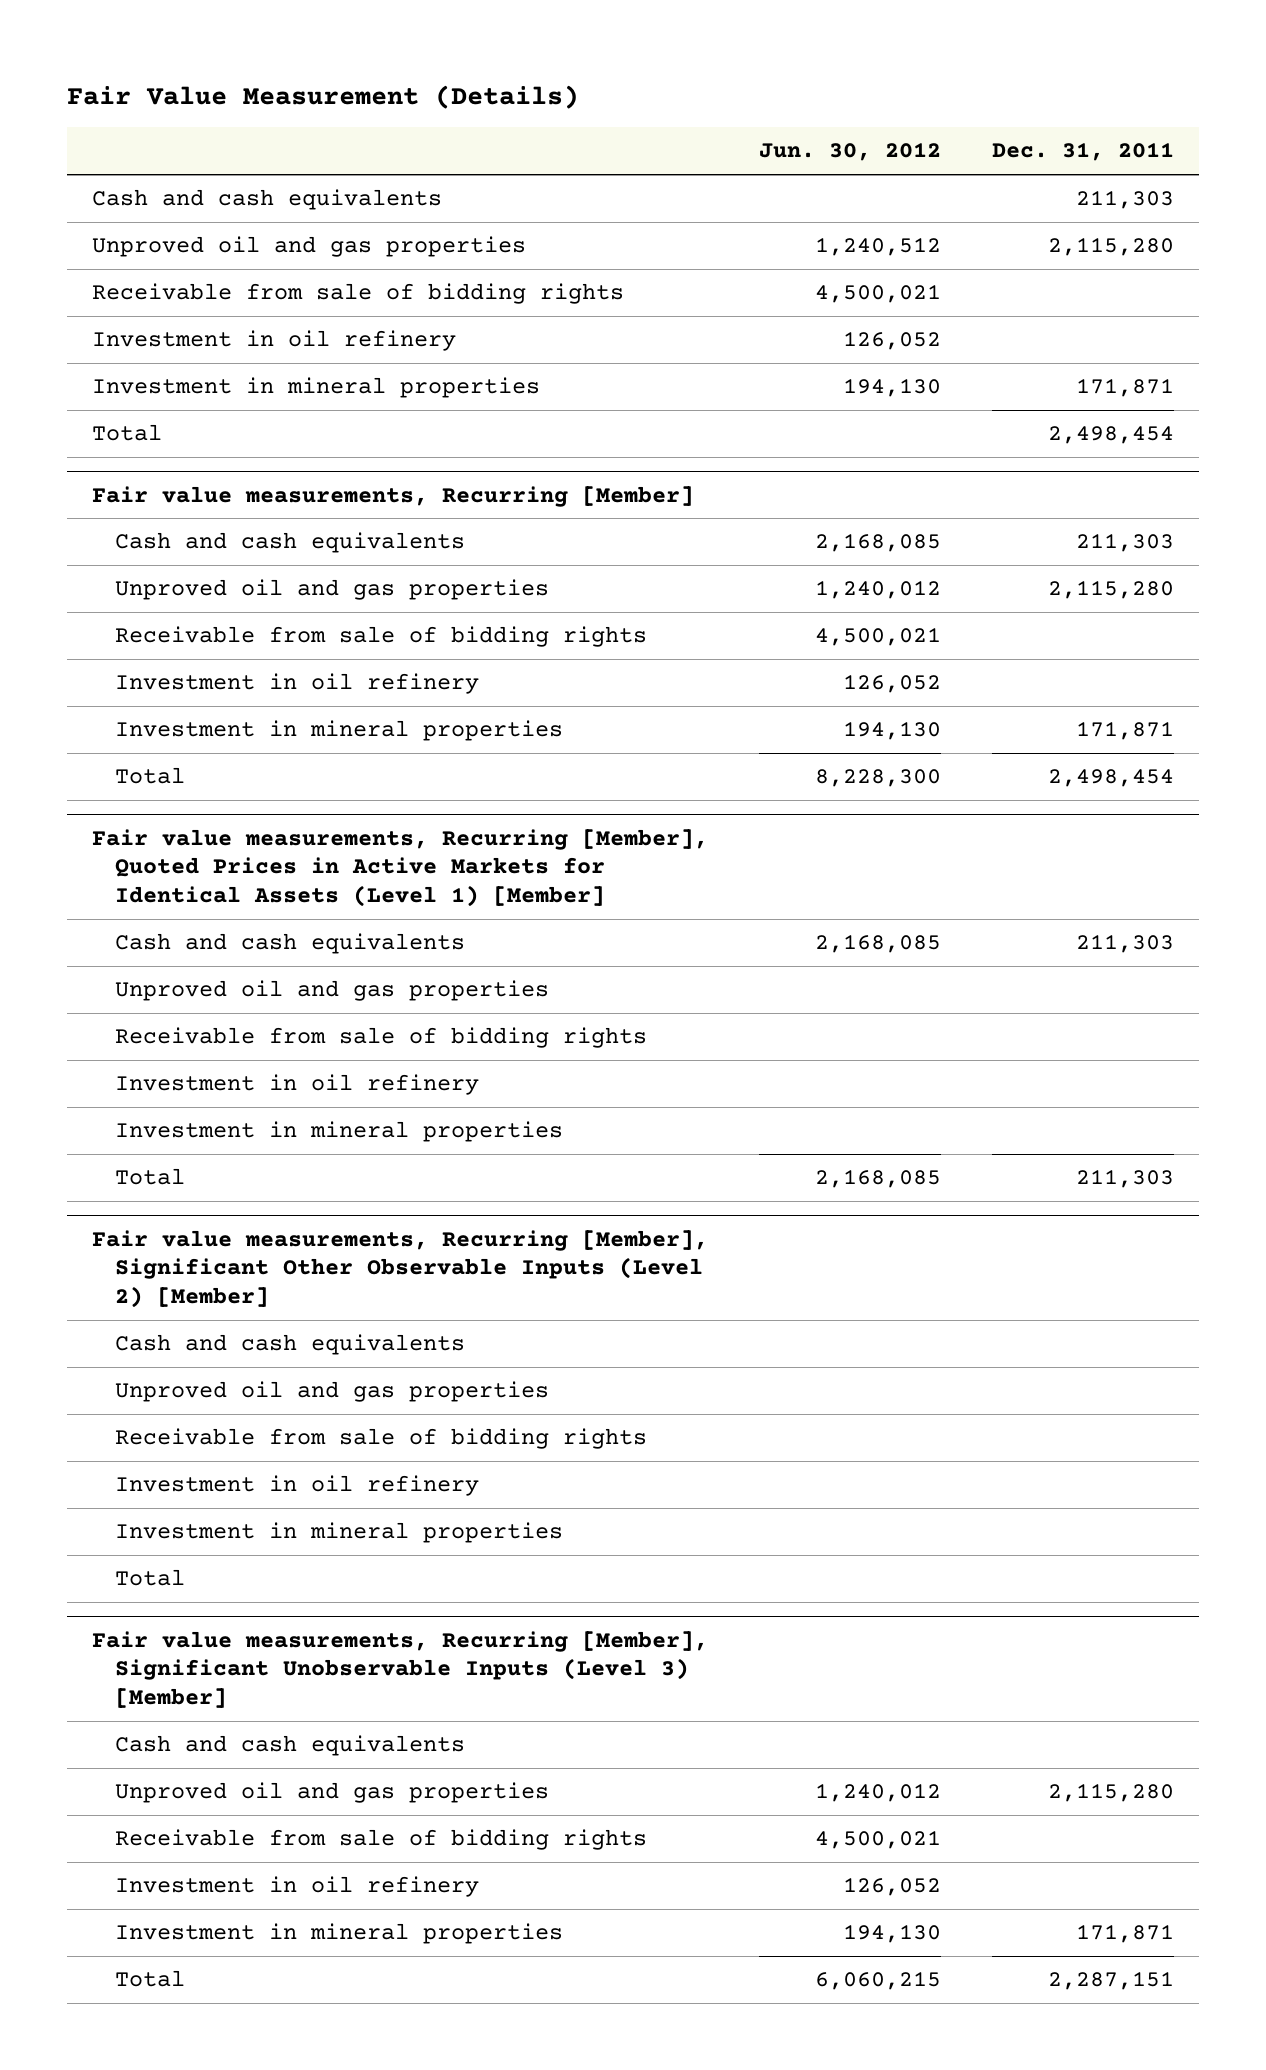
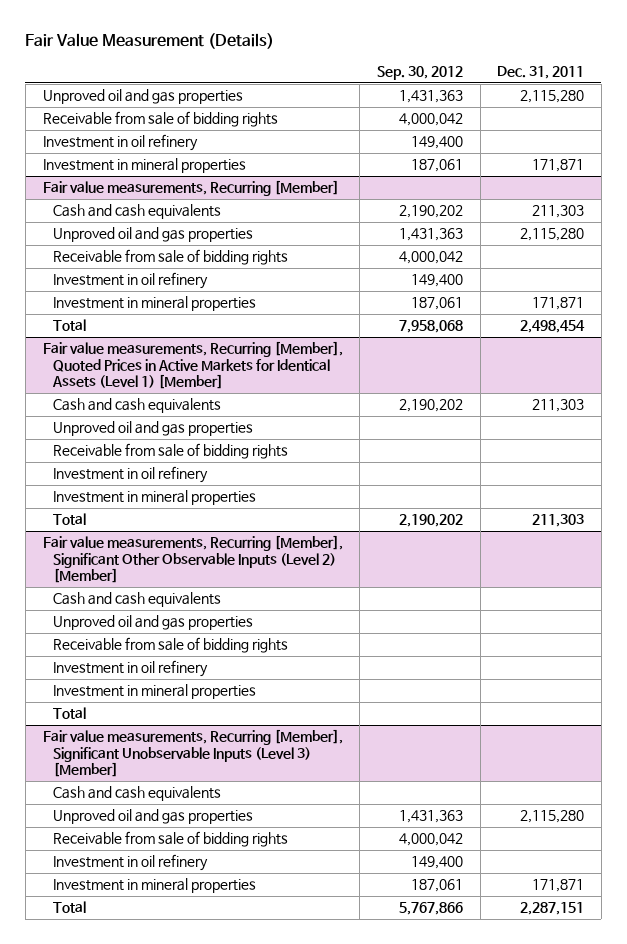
- | Jun. 30, 2012 | Dec. 31, 2011
+ | Sep. 30, 2012 | Dec. 31, 2011
- Cash and cash equivalents | | 211,303
- Total | | 2,498,454

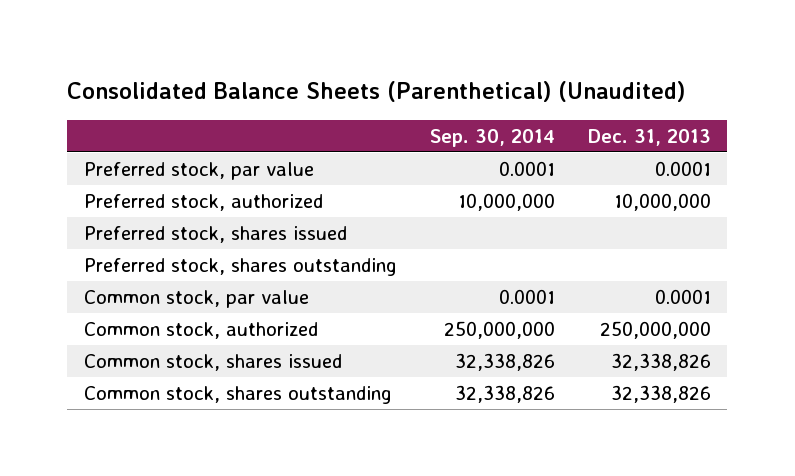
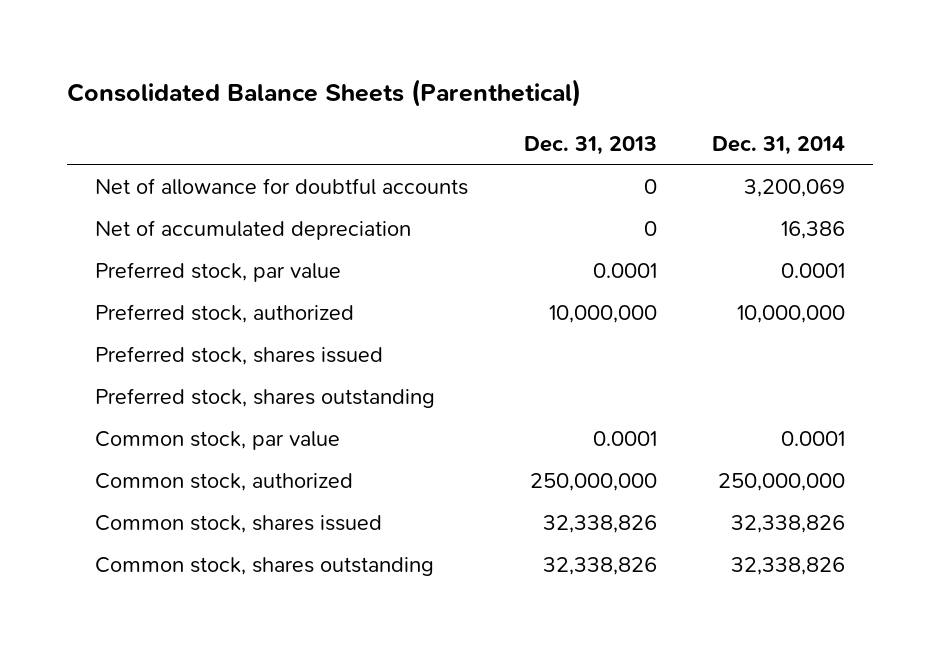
- Consolidated Balance Sheets (Parenthetical) (Unaudited)
+ Consolidated Balance Sheets (Parenthetical)
- | Sep. 30, 2014 | Dec. 31, 2013
+ | Dec. 31, 2013 | Dec. 31, 2014
+ Net of allowance for doubtful accounts | 0 | 3,200,069
+ Net of accumulated depreciation | 0 | 16,386

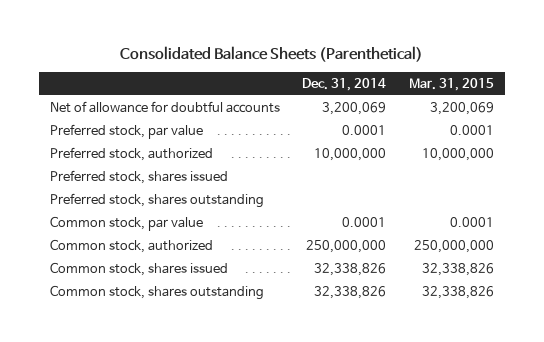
- | Dec. 31, 2013 | Dec. 31, 2014
+ | Dec. 31, 2014 | Mar. 31, 2015
- Net of accumulated depreciation | 0 | 16,386

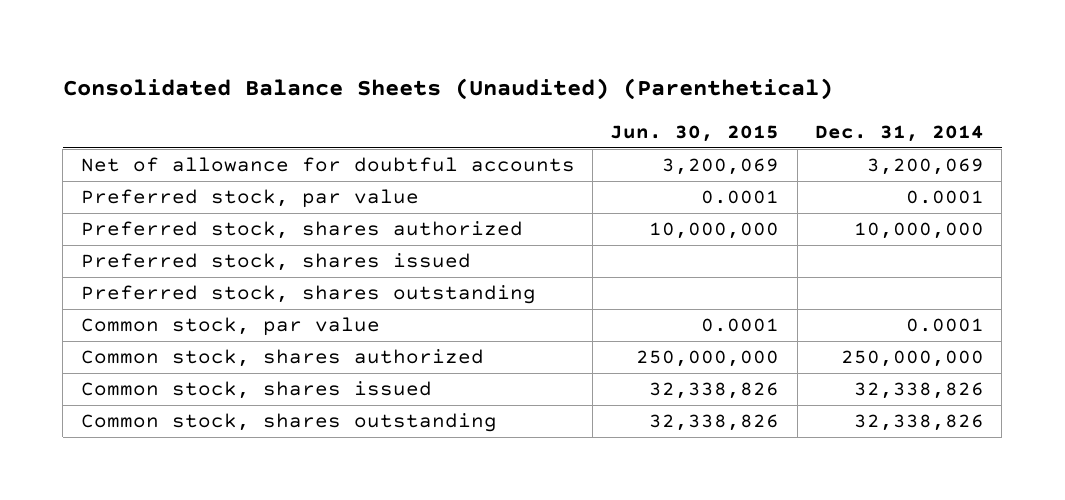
- Consolidated Balance Sheets (Parenthetical)
+ Consolidated Balance Sheets (Unaudited) (Parenthetical)
- | Dec. 31, 2014 | Mar. 31, 2015
+ | Jun. 30, 2015 | Dec. 31, 2014
- Preferred stock, authorized | 10,000,000 | 10,000,000
+ Preferred stock, shares authorized | 10,000,000 | 10,000,000
- Common stock, authorized | 250,000,000 | 250,000,000
+ Common stock, shares authorized | 250,000,000 | 250,000,000

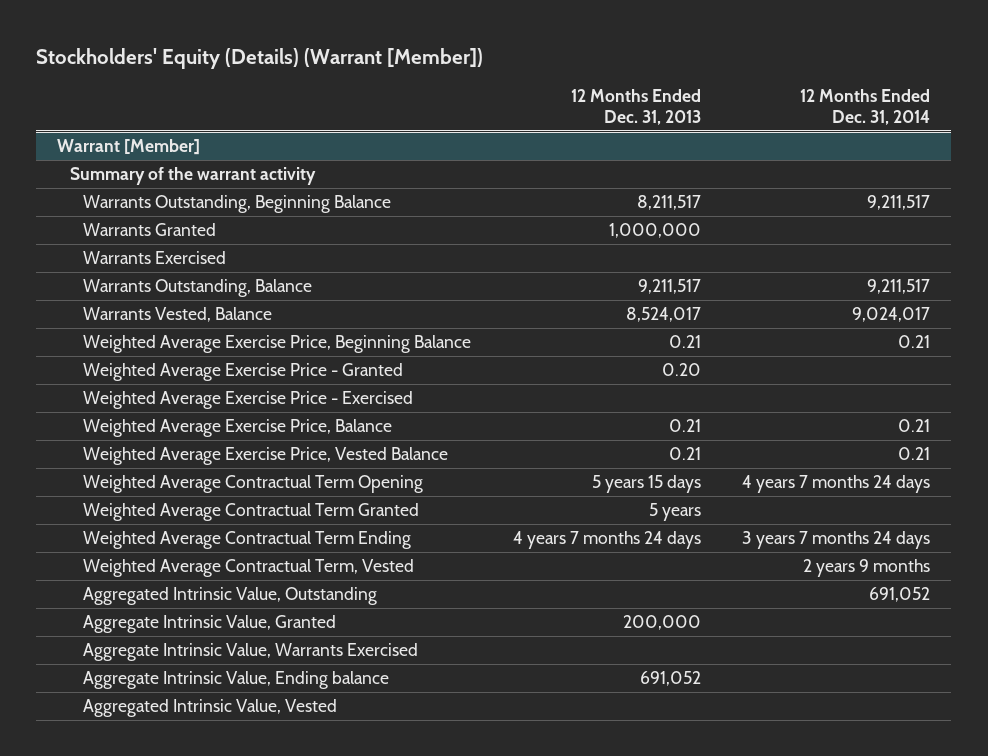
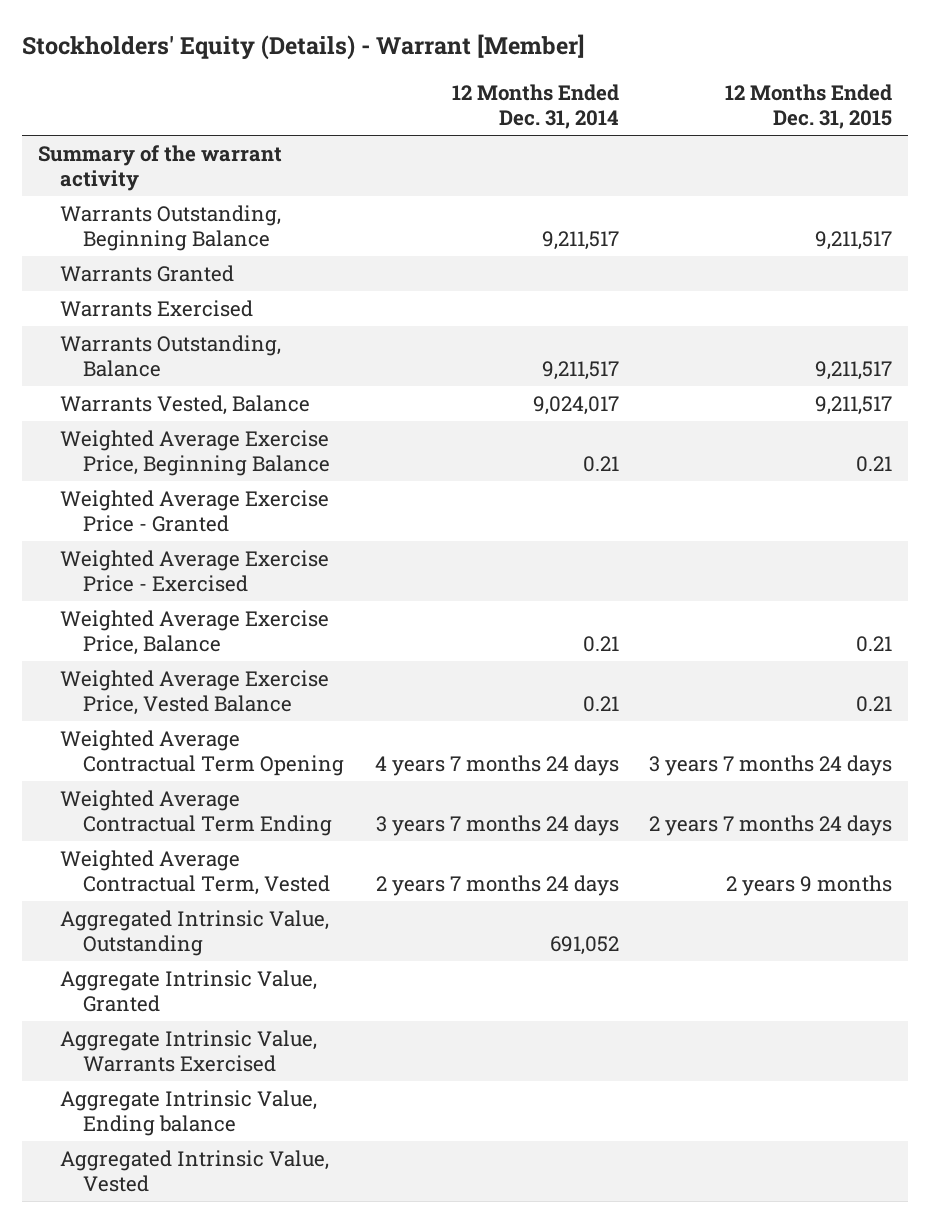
- Stockholders' Equity (Details) (Warrant [Member])
+ Stockholders' Equity (Details) - Warrant [Member]
- | 12 Months Ended Dec. 31, 2013 | 12 Months Ended Dec. 31, 2014
+ | 12 Months Ended Dec. 31, 2014 | 12 Months Ended Dec. 31, 2015
- Warrant [Member]
- Weighted Average Contractual Term Granted | 5 years |
- Weighted Average Contractual Term, Vested | | 2 years 9 months
+ Weighted Average Contractual Term, Vested | 2 years 7 months 24 days | 2 years 9 months

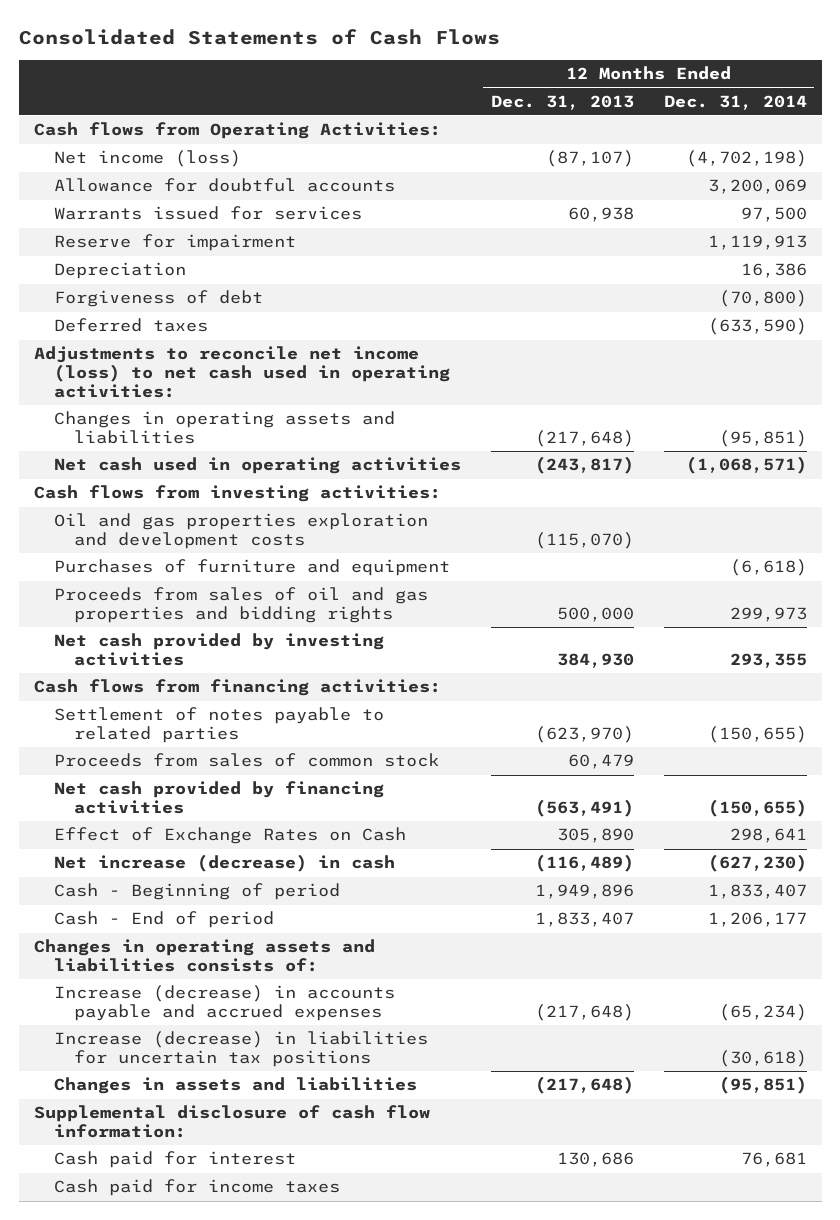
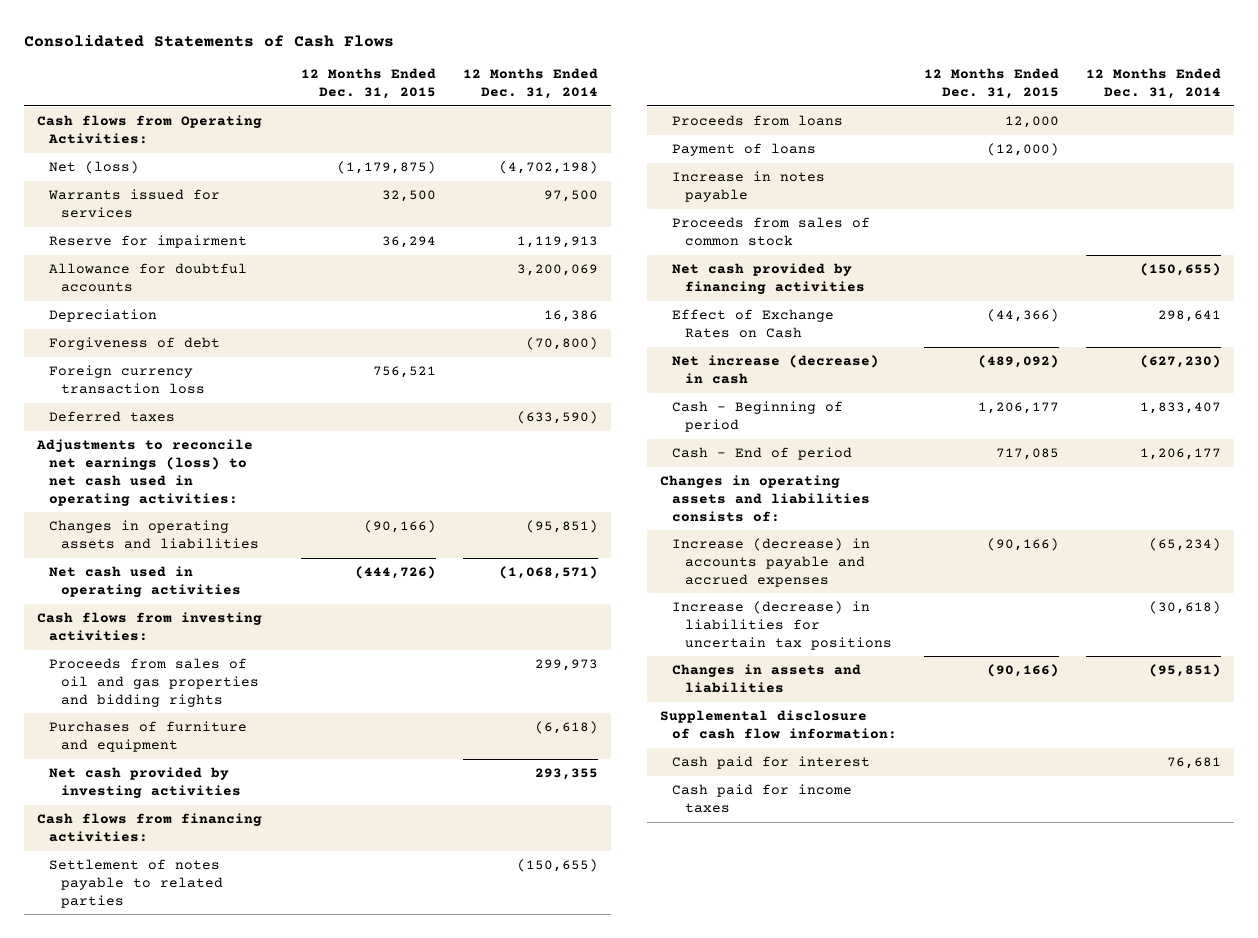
- | 12 Months Ended Dec. 31, 2013 | 12 Months Ended Dec. 31, 2014
+ | 12 Months Ended Dec. 31, 2015 | 12 Months Ended Dec. 31, 2014
- Net income (loss) | (87,107) | (4,702,198)
+ Net (loss) | (1,179,875) | (4,702,198)
moved down: Allowance for doubtful accounts | | 3,200,069
+ Foreign currency transaction loss | 756,521 |
- Adjustments to reconcile net income (loss) to net cash used in operating activities:
+ Adjustments to reconcile net earnings (loss) to net cash used in operating activities:
- Oil and gas properties exploration and development costs | (115,070) |
moved down: Purchases of furniture and equipment | | (6,618)
+ Proceeds from loans | 12,000 |
+ Payment of loans | (12,000) |
+ Increase in notes payable

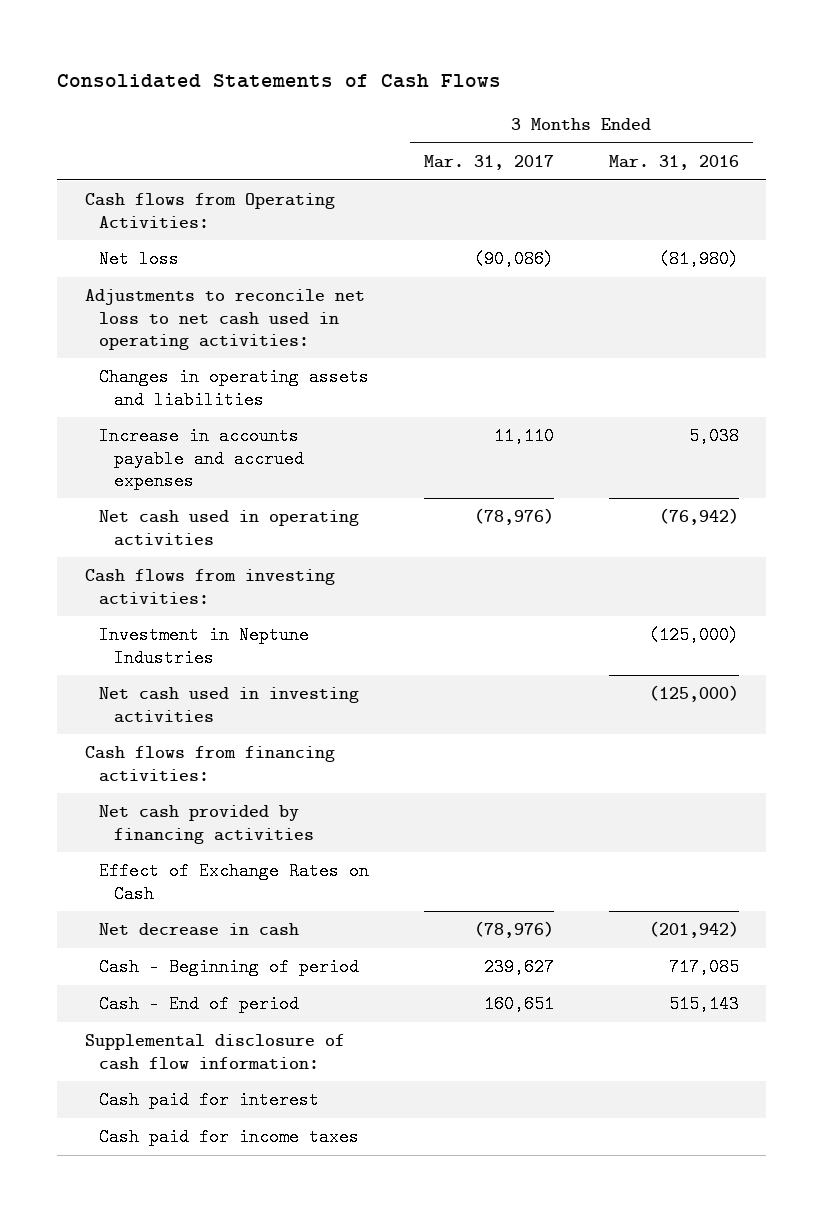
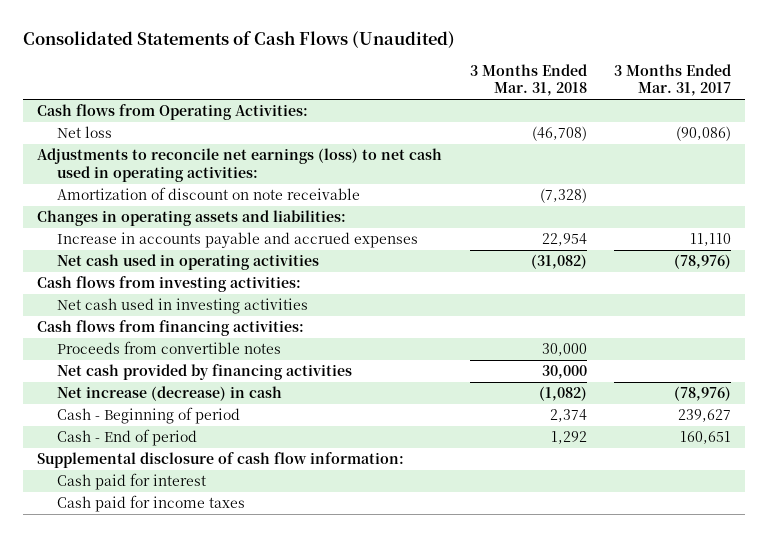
- Consolidated Statements of Cash Flows
+ Consolidated Statements of Cash Flows (Unaudited)
- | 3 Months Ended Mar. 31, 2017 | 3 Months Ended Mar. 31, 2016
+ | 3 Months Ended Mar. 31, 2018 | 3 Months Ended Mar. 31, 2017
- Adjustments to reconcile net loss to net cash used in operating activities:
- Changes in operating assets and liabilities
+ Adjustments to reconcile net earnings (loss) to net cash used in operating activities:
+ Amortization of discount on note receivable | (7,328) |
+ Changes in operating assets and liabilities:
- Investment in Neptune Industries | | (125,000)
+ Proceeds from convertible notes | 30,000 |
- Effect of Exchange Rates on Cash
- Net decrease in cash | (78,976) | (201,942)
+ Net increase (decrease) in cash | (1,082) | (78,976)

